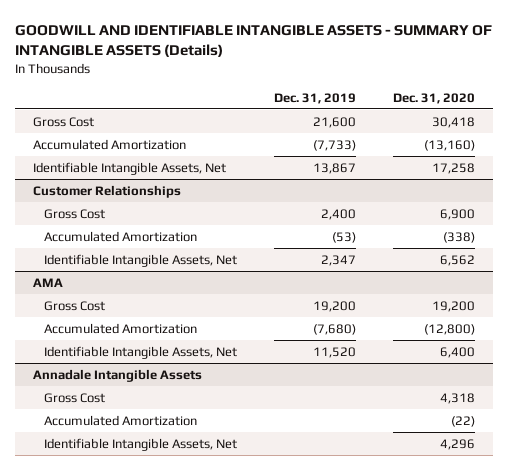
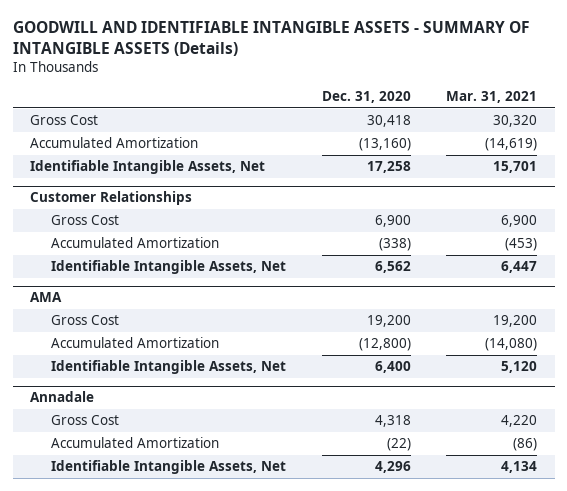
- | Dec. 31, 2019 | Dec. 31, 2020
+ | Dec. 31, 2020 | Mar. 31, 2021
- Annadale Intangible Assets
+ Annadale

